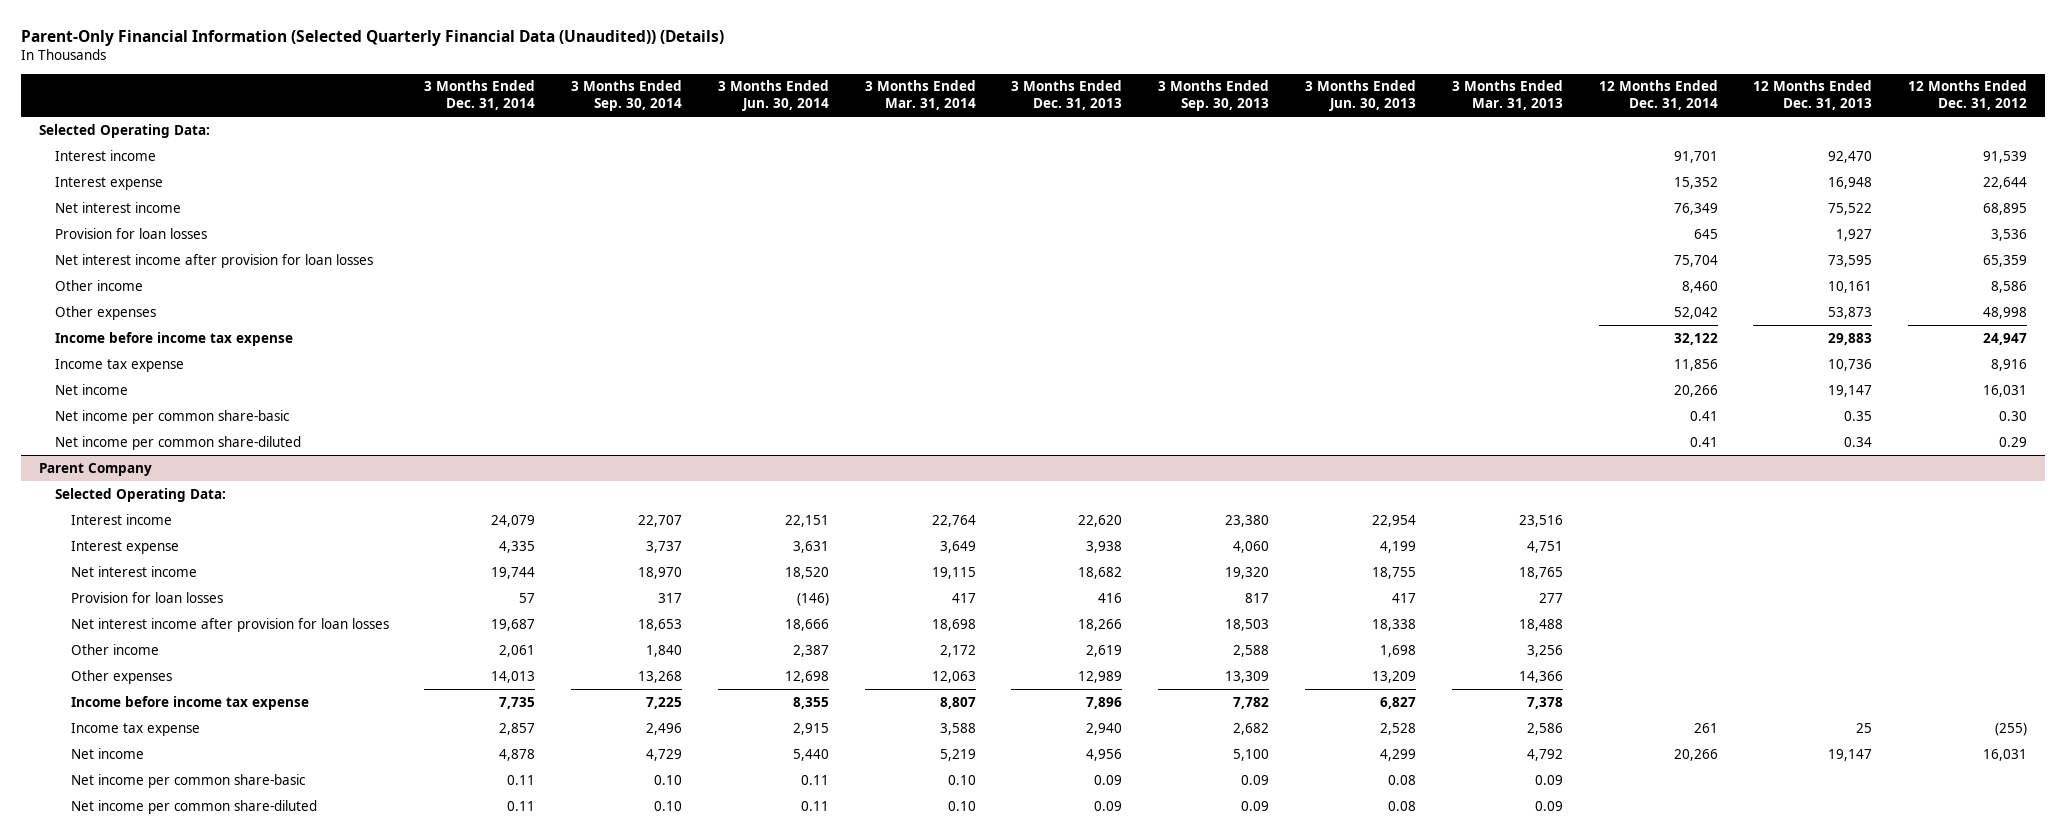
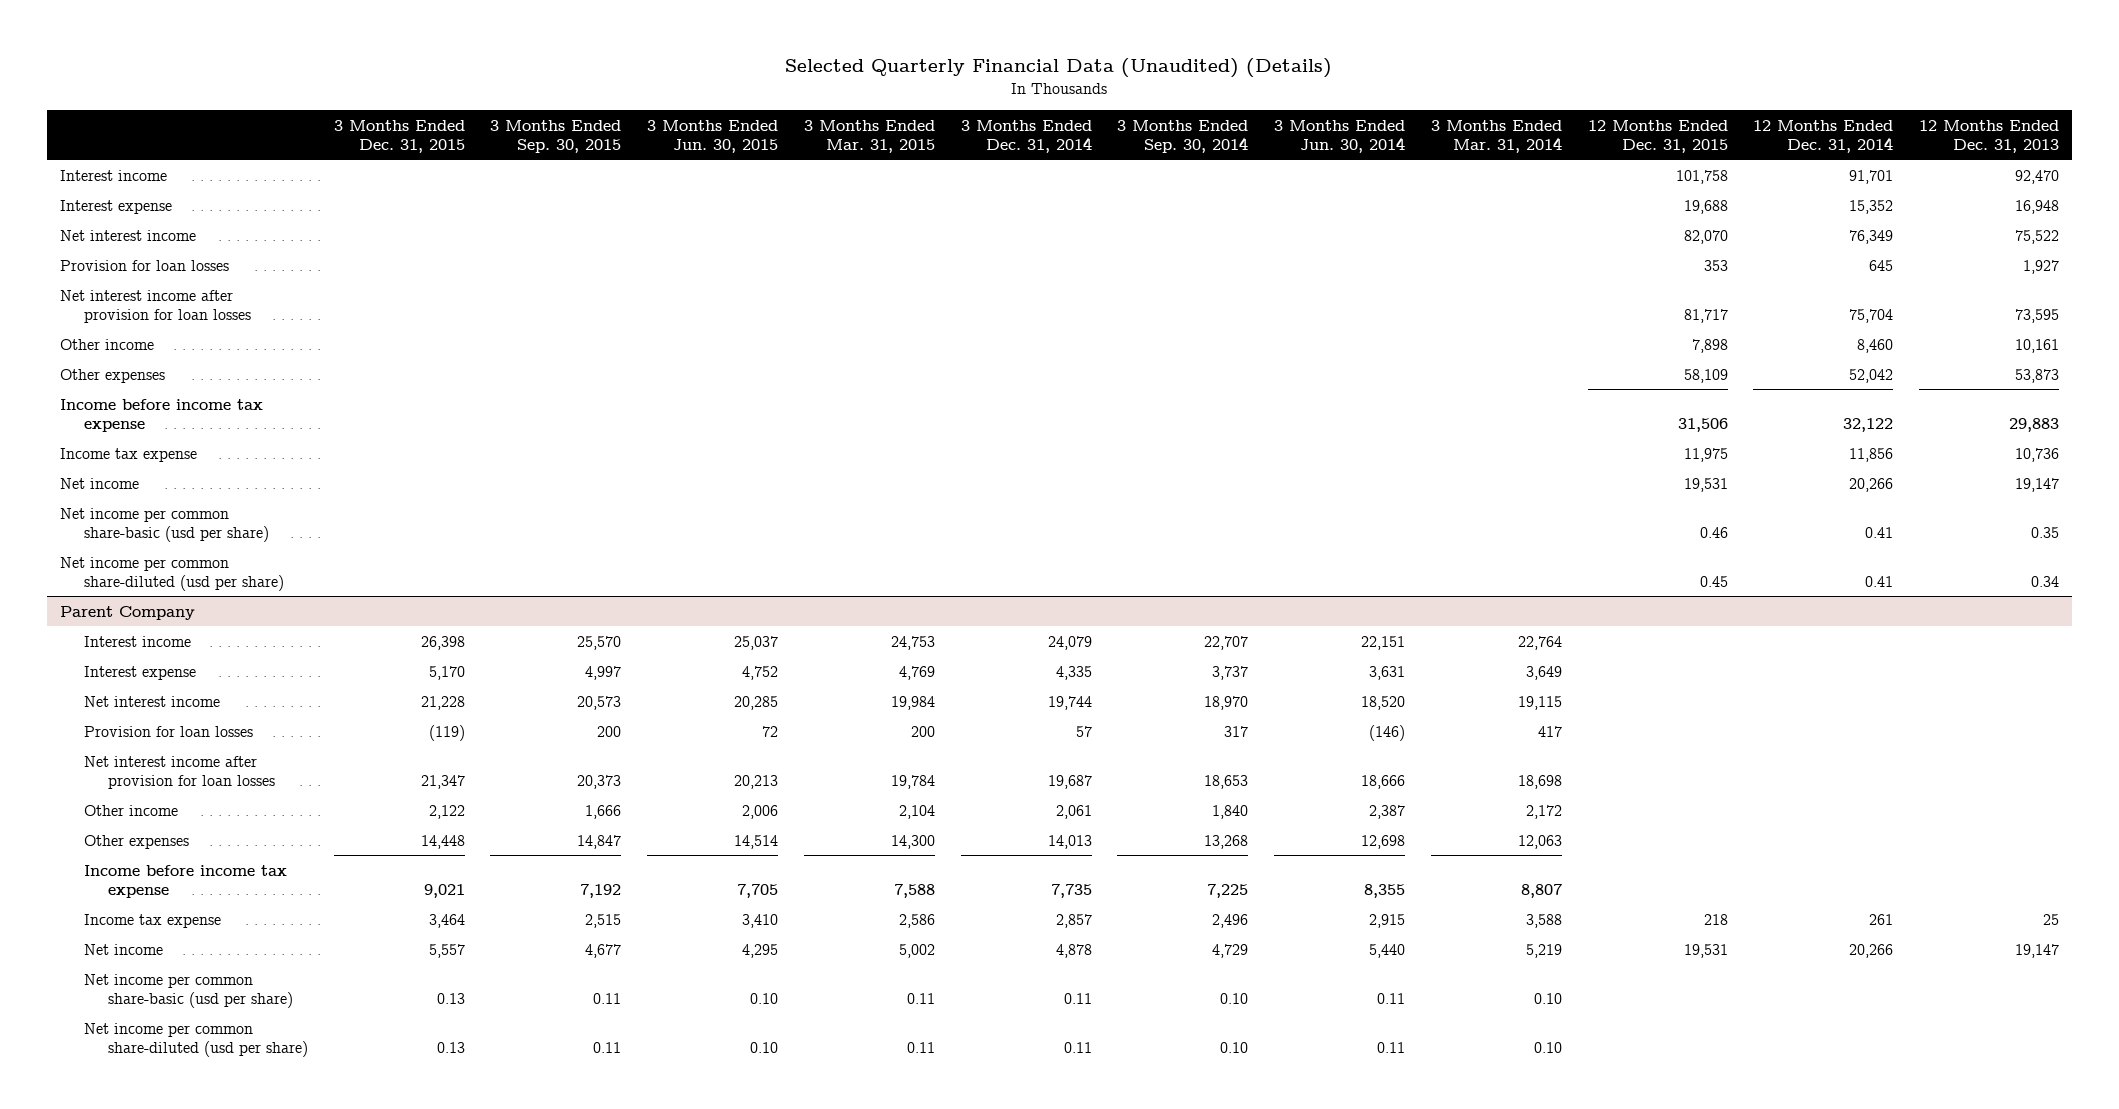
- Parent-Only Financial Information (Selected Quarterly Financial Data (Unaudited)) (Details)
+ Selected Quarterly Financial Data (Unaudited) (Details)
- | 3 Months Ended Dec. 31, 2014 | 3 Months Ended Sep. 30, 2014 | 3 Months Ended Jun. 30, 2014 | 3 Months Ended Mar. 31, 2014 | 3 Months Ended Dec. 31, 2013 | 3 Months Ended Sep. 30, 2013 | 3 Months Ended Jun. 30, 2013 | 3 Months Ended Mar. 31, 2013 | 12 Months Ended Dec. 31, 2014 | 12 Months Ended Dec. 31, 2013 | 12 Months Ended Dec. 31, 2012
+ | 3 Months Ended Dec. 31, 2015 | 3 Months Ended Sep. 30, 2015 | 3 Months Ended Jun. 30, 2015 | 3 Months Ended Mar. 31, 2015 | 3 Months Ended Dec. 31, 2014 | 3 Months Ended Sep. 30, 2014 | 3 Months Ended Jun. 30, 2014 | 3 Months Ended Mar. 31, 2014 | 12 Months Ended Dec. 31, 2015 | 12 Months Ended Dec. 31, 2014 | 12 Months Ended Dec. 31, 2013
- Selected Operating Data:
- Net income per common share-basic | | | | | | | | | 0.41 | 0.35 | 0.30
- Net income per common share-diluted | | | | | | | | | 0.41 | 0.34 | 0.29
+ Net income per common share-basic (usd per share) | | | | | | | | | 0.46 | 0.41 | 0.35
+ Net income per common share-diluted (usd per share) | | | | | | | | | 0.45 | 0.41 | 0.34
@ Parent Company
- Selected Operating Data:
- Net income per common share-basic | 0.11 | 0.10 | 0.11 | 0.10 | 0.09 | 0.09 | 0.08 | 0.09 | | |
- Net income per common share-diluted | 0.11 | 0.10 | 0.11 | 0.10 | 0.09 | 0.09 | 0.08 | 0.09 | | |
+ Net income per common share-basic (usd per share) | 0.13 | 0.11 | 0.10 | 0.11 | 0.11 | 0.10 | 0.11 | 0.10 | | |
+ Net income per common share-diluted (usd per share) | 0.13 | 0.11 | 0.10 | 0.11 | 0.11 | 0.10 | 0.11 | 0.10 | | |

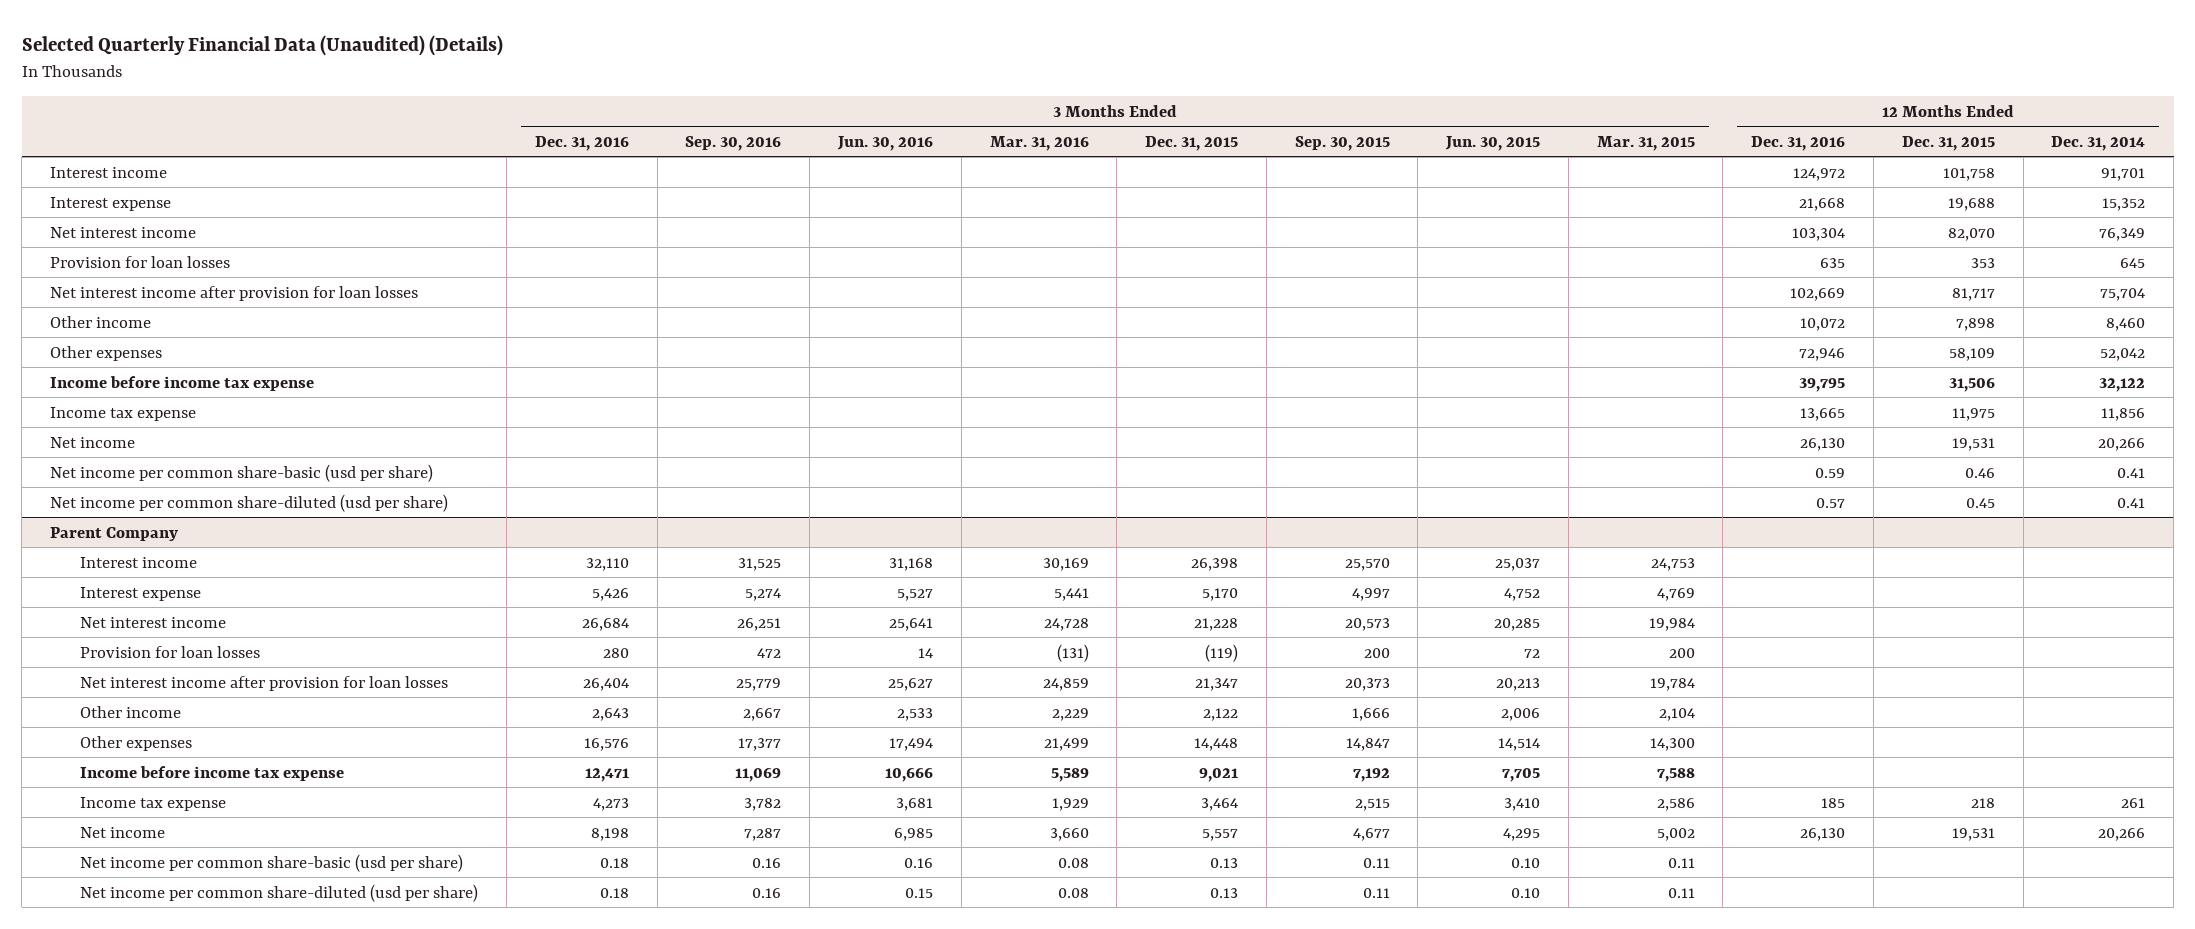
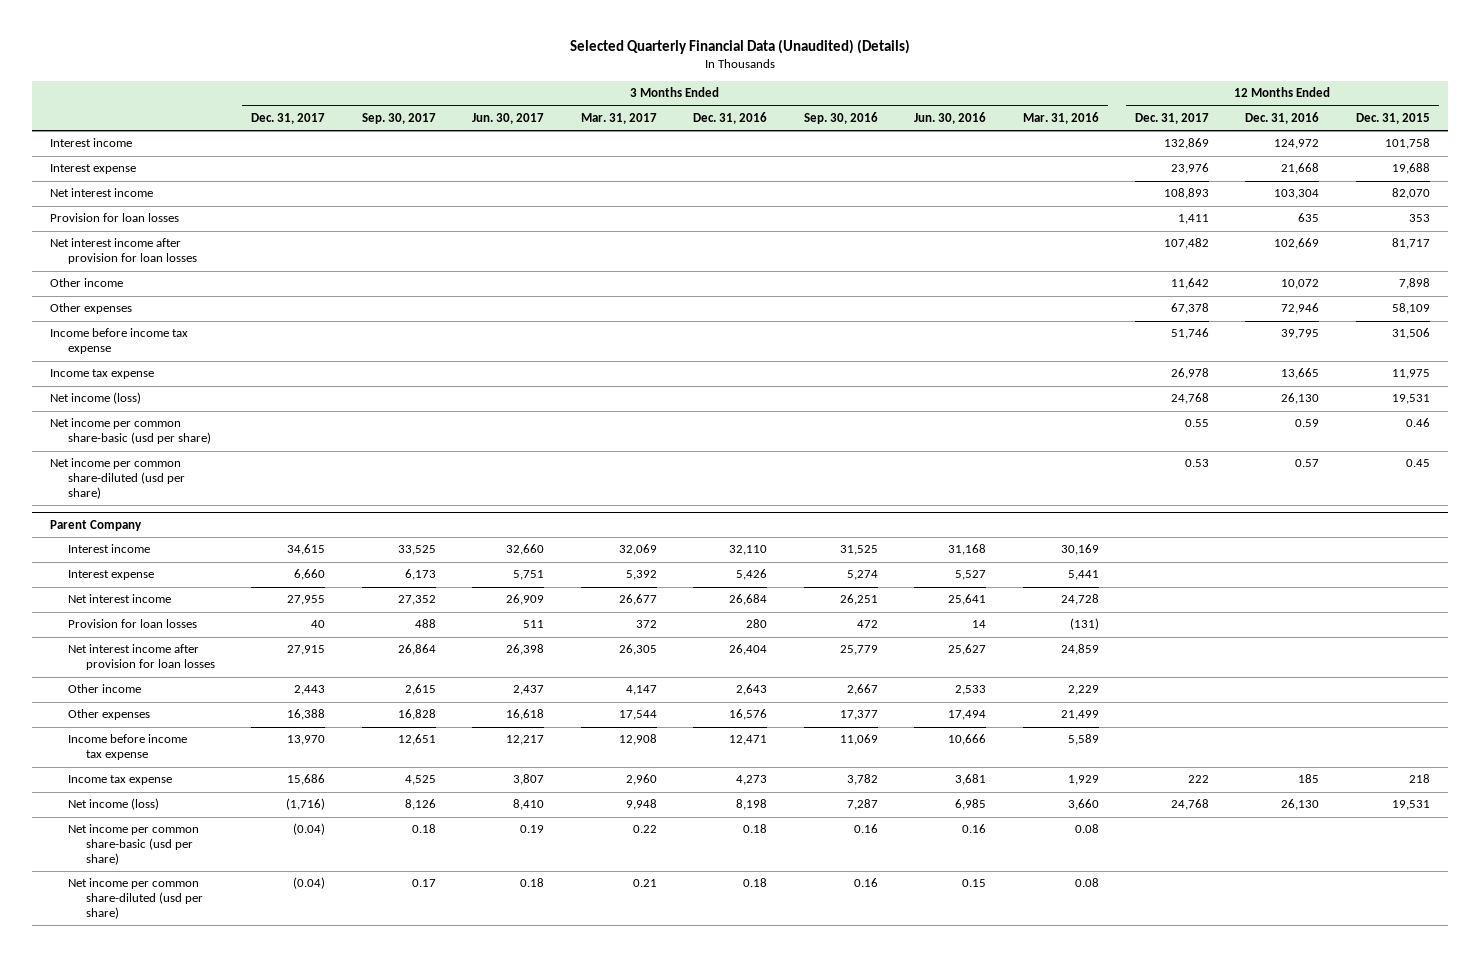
- | 3 Months Ended Dec. 31, 2016 | 3 Months Ended Sep. 30, 2016 | 3 Months Ended Jun. 30, 2016 | 3 Months Ended Mar. 31, 2016 | 3 Months Ended Dec. 31, 2015 | 3 Months Ended Sep. 30, 2015 | 3 Months Ended Jun. 30, 2015 | 3 Months Ended Mar. 31, 2015 | 12 Months Ended Dec. 31, 2016 | 12 Months Ended Dec. 31, 2015 | 12 Months Ended Dec. 31, 2014
+ | 3 Months Ended Dec. 31, 2017 | 3 Months Ended Sep. 30, 2017 | 3 Months Ended Jun. 30, 2017 | 3 Months Ended Mar. 31, 2017 | 3 Months Ended Dec. 31, 2016 | 3 Months Ended Sep. 30, 2016 | 3 Months Ended Jun. 30, 2016 | 3 Months Ended Mar. 31, 2016 | 12 Months Ended Dec. 31, 2017 | 12 Months Ended Dec. 31, 2016 | 12 Months Ended Dec. 31, 2015
- Net income | | | | | | | | | 26,130 | 19,531 | 20,266
+ Net income (loss) | | | | | | | | | 24,768 | 26,130 | 19,531
@ Parent Company
- Net income | 8,198 | 7,287 | 6,985 | 3,660 | 5,557 | 4,677 | 4,295 | 5,002 | 26,130 | 19,531 | 20,266
+ Net income (loss) | (1,716) | 8,126 | 8,410 | 9,948 | 8,198 | 7,287 | 6,985 | 3,660 | 24,768 | 26,130 | 19,531

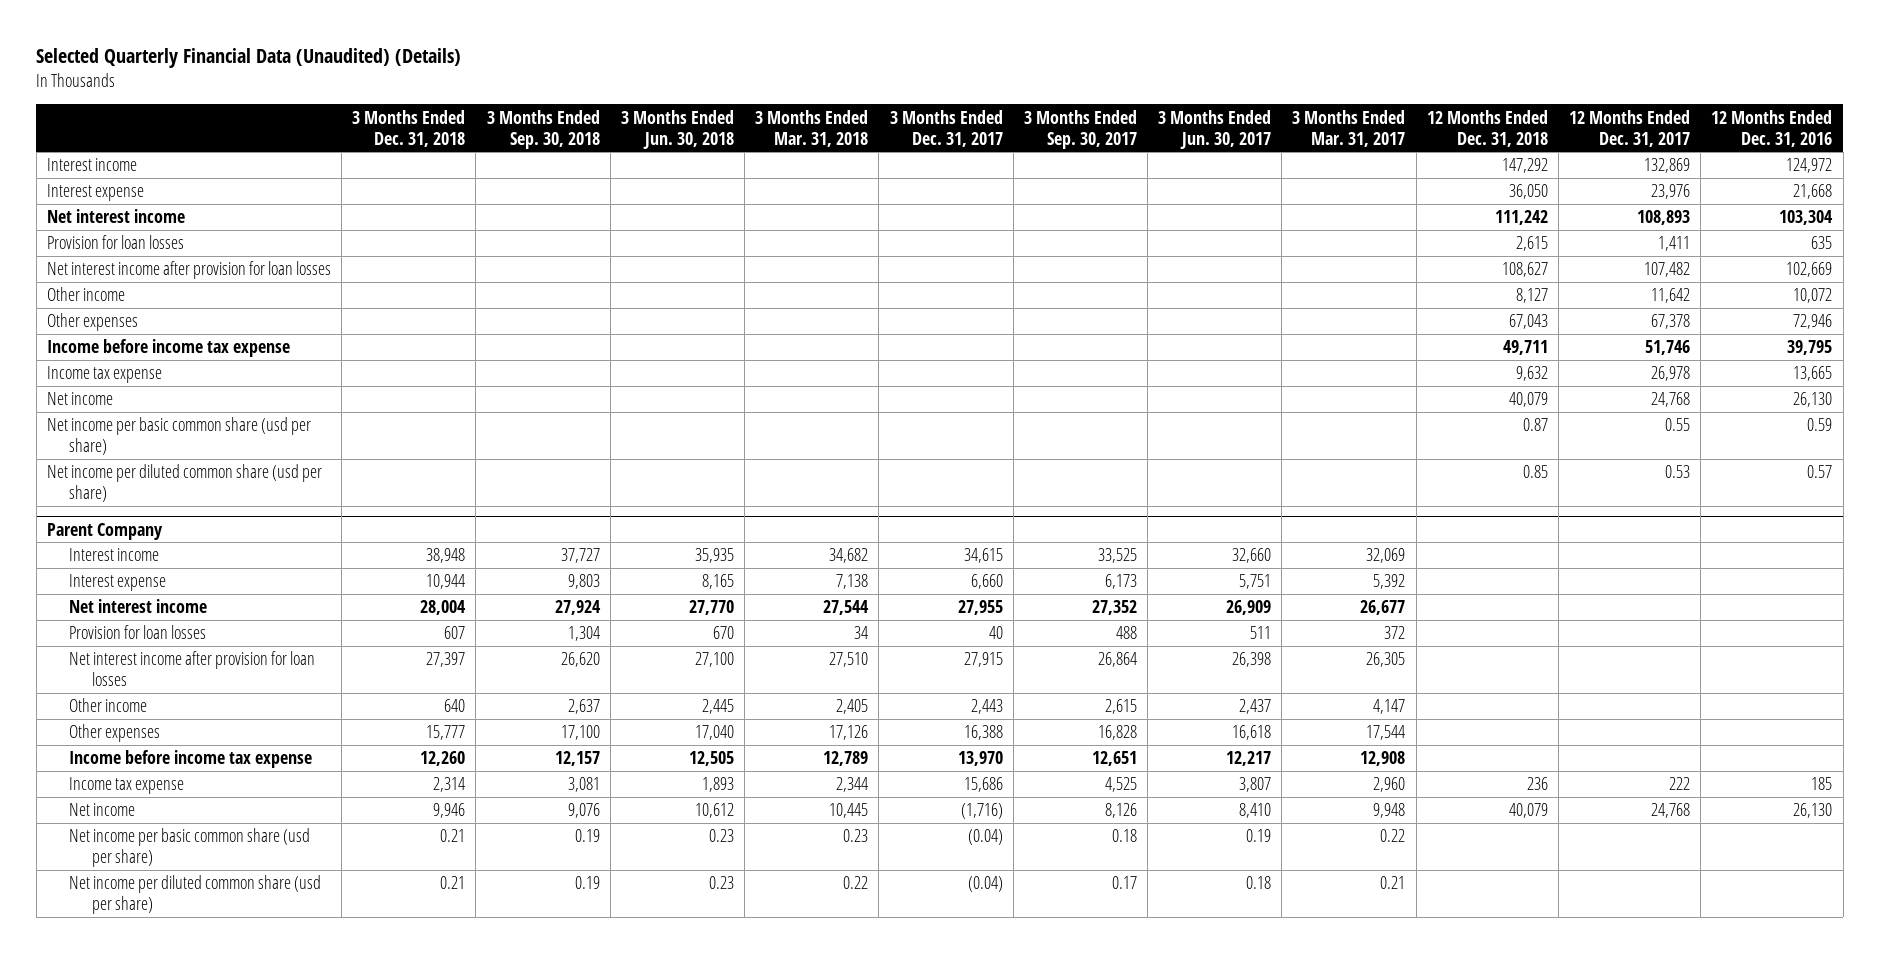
- | 3 Months Ended Dec. 31, 2017 | 3 Months Ended Sep. 30, 2017 | 3 Months Ended Jun. 30, 2017 | 3 Months Ended Mar. 31, 2017 | 3 Months Ended Dec. 31, 2016 | 3 Months Ended Sep. 30, 2016 | 3 Months Ended Jun. 30, 2016 | 3 Months Ended Mar. 31, 2016 | 12 Months Ended Dec. 31, 2017 | 12 Months Ended Dec. 31, 2016 | 12 Months Ended Dec. 31, 2015
+ | 3 Months Ended Dec. 31, 2018 | 3 Months Ended Sep. 30, 2018 | 3 Months Ended Jun. 30, 2018 | 3 Months Ended Mar. 31, 2018 | 3 Months Ended Dec. 31, 2017 | 3 Months Ended Sep. 30, 2017 | 3 Months Ended Jun. 30, 2017 | 3 Months Ended Mar. 31, 2017 | 12 Months Ended Dec. 31, 2018 | 12 Months Ended Dec. 31, 2017 | 12 Months Ended Dec. 31, 2016
- Net income (loss) | | | | | | | | | 24,768 | 26,130 | 19,531
- Net income per common share-basic (usd per share) | | | | | | | | | 0.55 | 0.59 | 0.46
- Net income per common share-diluted (usd per share) | | | | | | | | | 0.53 | 0.57 | 0.45
+ Net income | | | | | | | | | 40,079 | 24,768 | 26,130
+ Net income per basic common share (usd per share) | | | | | | | | | 0.87 | 0.55 | 0.59
+ Net income per diluted common share (usd per share) | | | | | | | | | 0.85 | 0.53 | 0.57
@ Parent Company
- Net income (loss) | (1,716) | 8,126 | 8,410 | 9,948 | 8,198 | 7,287 | 6,985 | 3,660 | 24,768 | 26,130 | 19,531
- Net income per common share-basic (usd per share) | (0.04) | 0.18 | 0.19 | 0.22 | 0.18 | 0.16 | 0.16 | 0.08 | | |
- Net income per common share-diluted (usd per share) | (0.04) | 0.17 | 0.18 | 0.21 | 0.18 | 0.16 | 0.15 | 0.08 | | |
+ Net income | 9,946 | 9,076 | 10,612 | 10,445 | (1,716) | 8,126 | 8,410 | 9,948 | 40,079 | 24,768 | 26,130
+ Net income per basic common share (usd per share) | 0.21 | 0.19 | 0.23 | 0.23 | (0.04) | 0.18 | 0.19 | 0.22 | | |
+ Net income per diluted common share (usd per share) | 0.21 | 0.19 | 0.23 | 0.22 | (0.04) | 0.17 | 0.18 | 0.21 | | |

